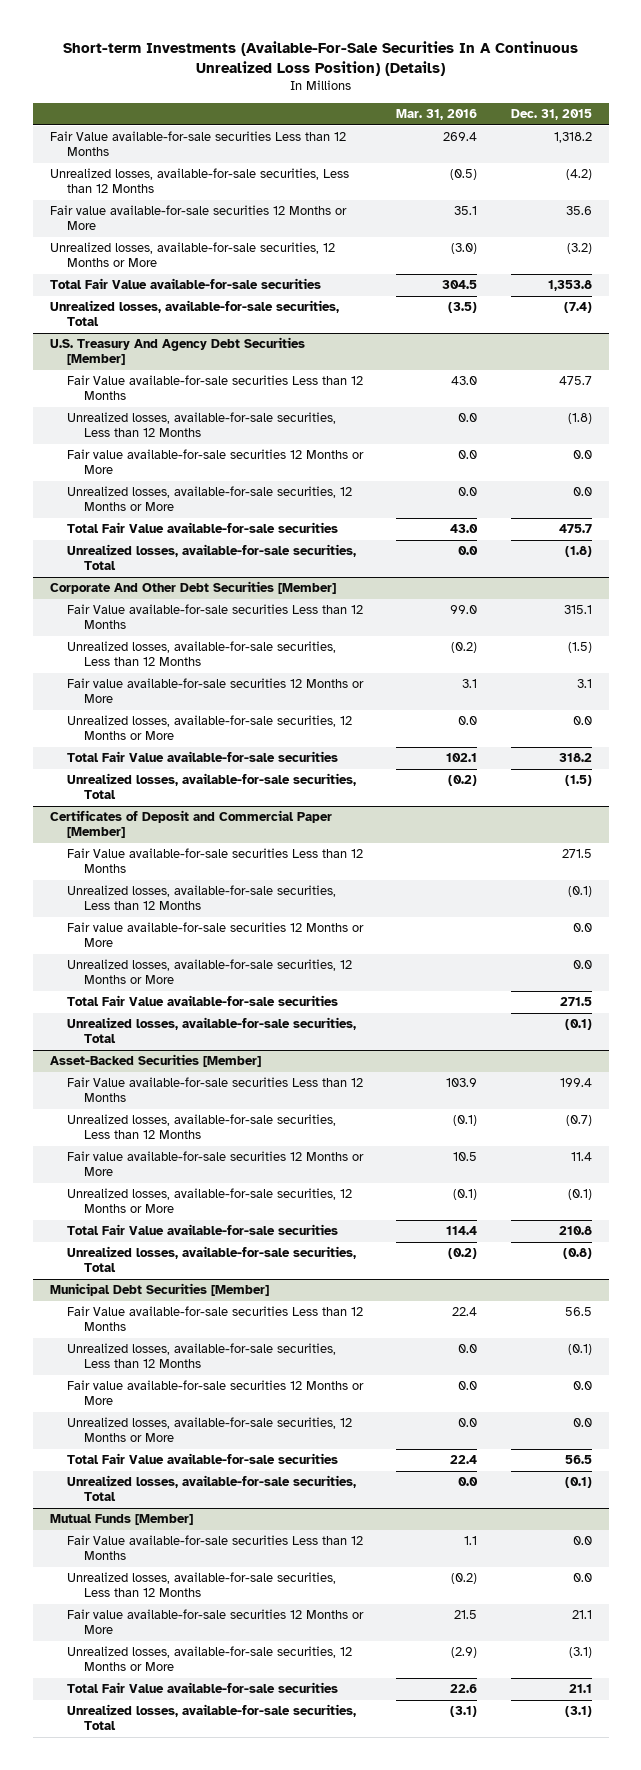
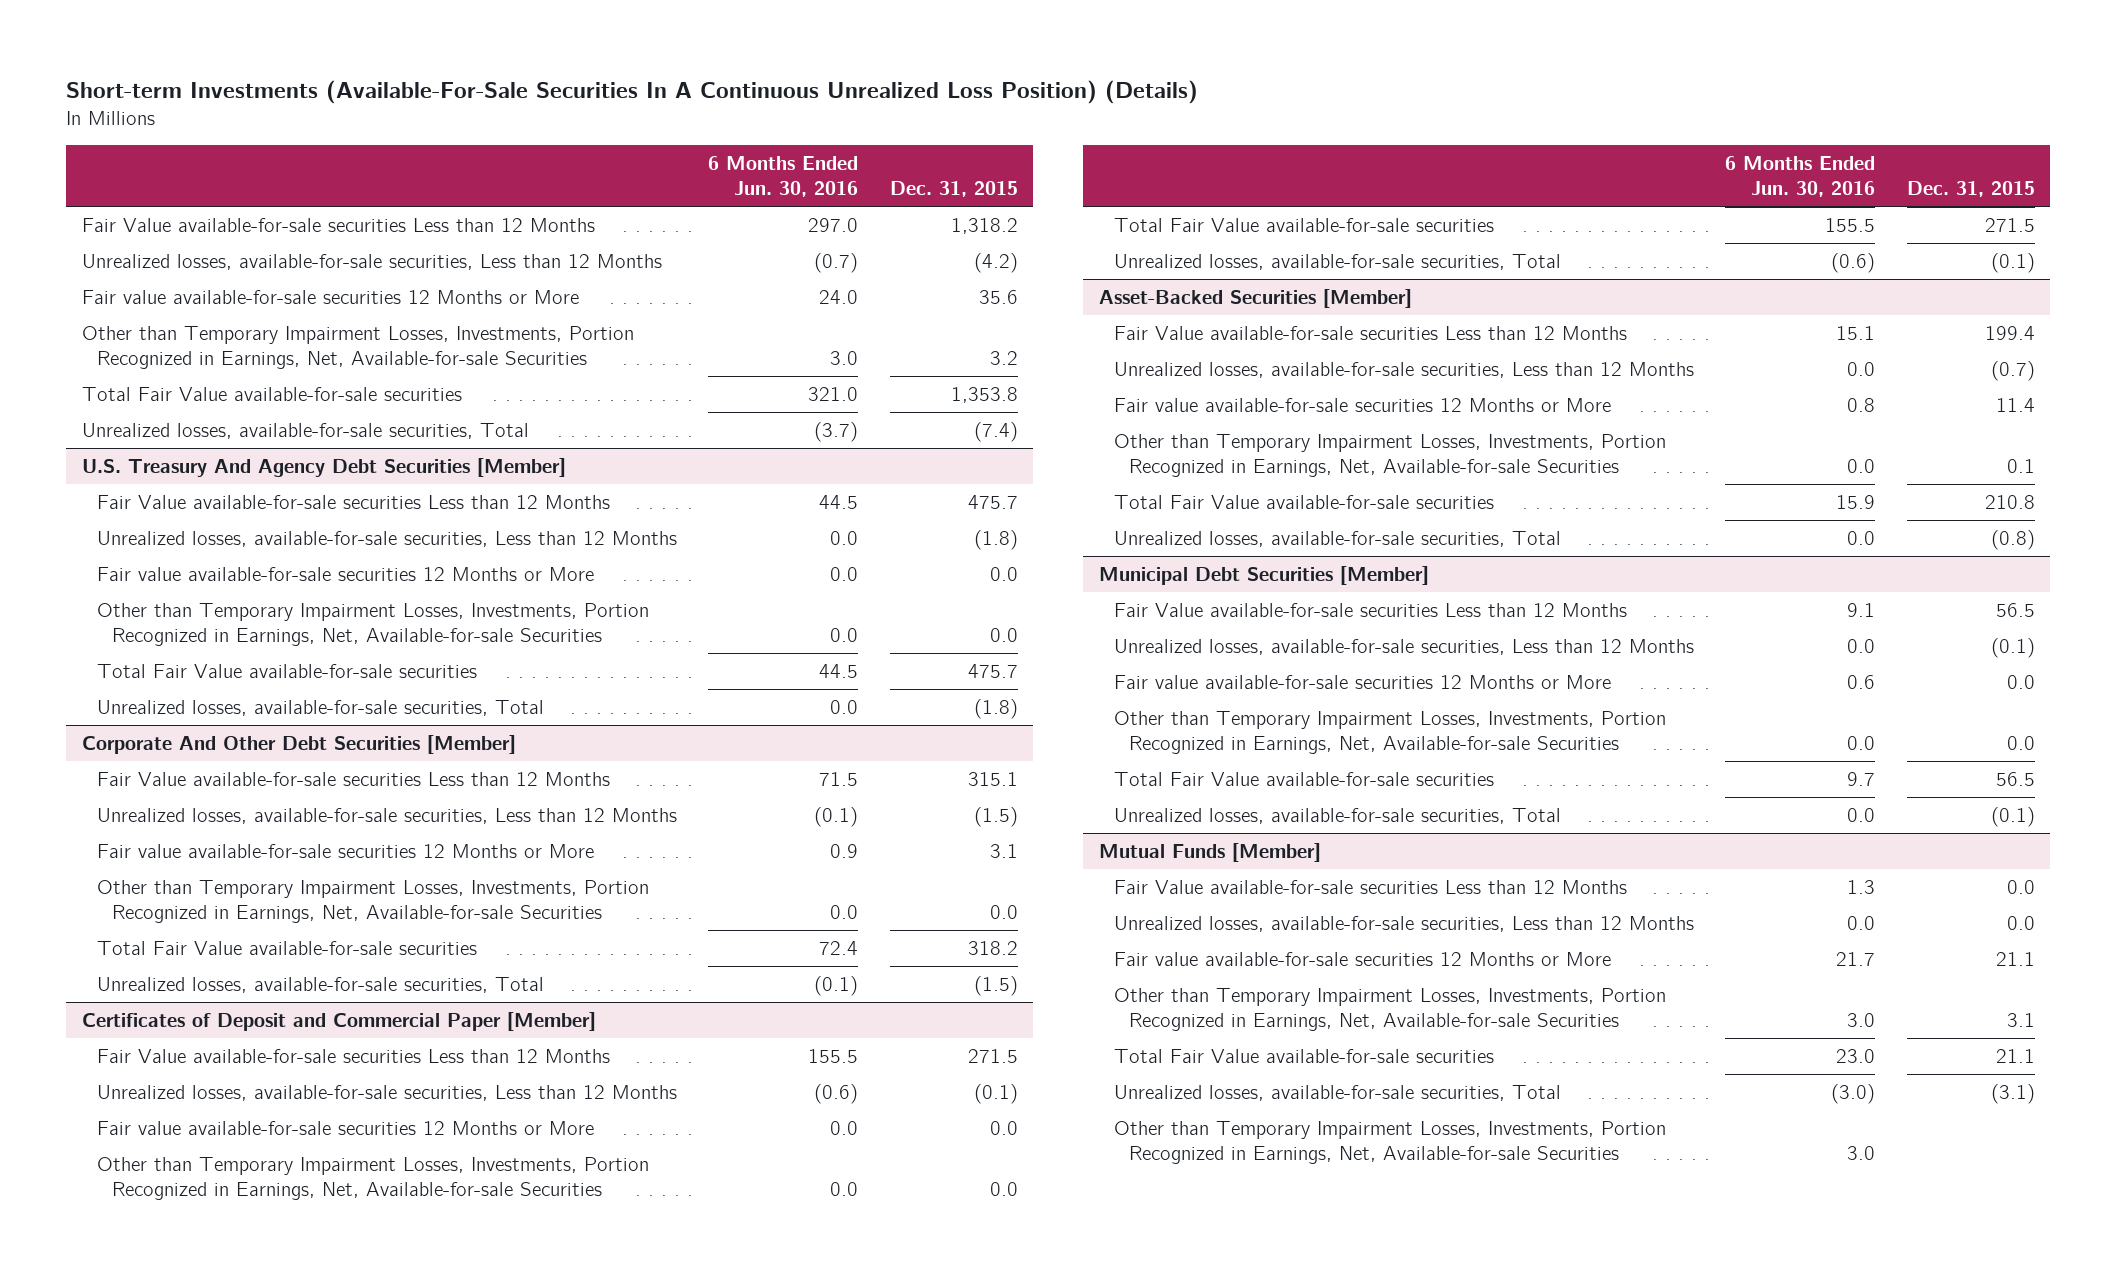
- | Mar. 31, 2016 | Dec. 31, 2015
+ | 6 Months Ended Jun. 30, 2016 | Dec. 31, 2015
- Unrealized losses, available-for-sale securities, 12 Months or More | (3.0) | (3.2)
+ Other than Temporary Impairment Losses, Investments, Portion Recognized in Earnings, Net, Available-for-sale Securities | 3.0 | 3.2
@ U.S. Treasury And Agency Debt Securities [Member]
- Unrealized losses, available-for-sale securities, 12 Months or More | 0.0 | 0.0
+ Other than Temporary Impairment Losses, Investments, Portion Recognized in Earnings, Net, Available-for-sale Securities | 0.0 | 0.0
@ Corporate And Other Debt Securities [Member]
- Unrealized losses, available-for-sale securities, 12 Months or More | 0.0 | 0.0
+ Other than Temporary Impairment Losses, Investments, Portion Recognized in Earnings, Net, Available-for-sale Securities | 0.0 | 0.0
@ Certificates of Deposit and Commercial Paper [Member]
- Unrealized losses, available-for-sale securities, 12 Months or More | | 0.0
+ Other than Temporary Impairment Losses, Investments, Portion Recognized in Earnings, Net, Available-for-sale Securities | 0.0 | 0.0
@ Asset-Backed Securities [Member]
- Unrealized losses, available-for-sale securities, 12 Months or More | (0.1) | (0.1)
+ Other than Temporary Impairment Losses, Investments, Portion Recognized in Earnings, Net, Available-for-sale Securities | 0.0 | 0.1
@ Municipal Debt Securities [Member]
- Unrealized losses, available-for-sale securities, 12 Months or More | 0.0 | 0.0
+ Other than Temporary Impairment Losses, Investments, Portion Recognized in Earnings, Net, Available-for-sale Securities | 0.0 | 0.0
@ Mutual Funds [Member]
- Unrealized losses, available-for-sale securities, 12 Months or More | (2.9) | (3.1)
+ Other than Temporary Impairment Losses, Investments, Portion Recognized in Earnings, Net, Available-for-sale Securities | 3.0 | 3.1
+ Other than Temporary Impairment Losses, Investments, Portion Recognized in Earnings, Net, Available-for-sale Securities | 3.0 |

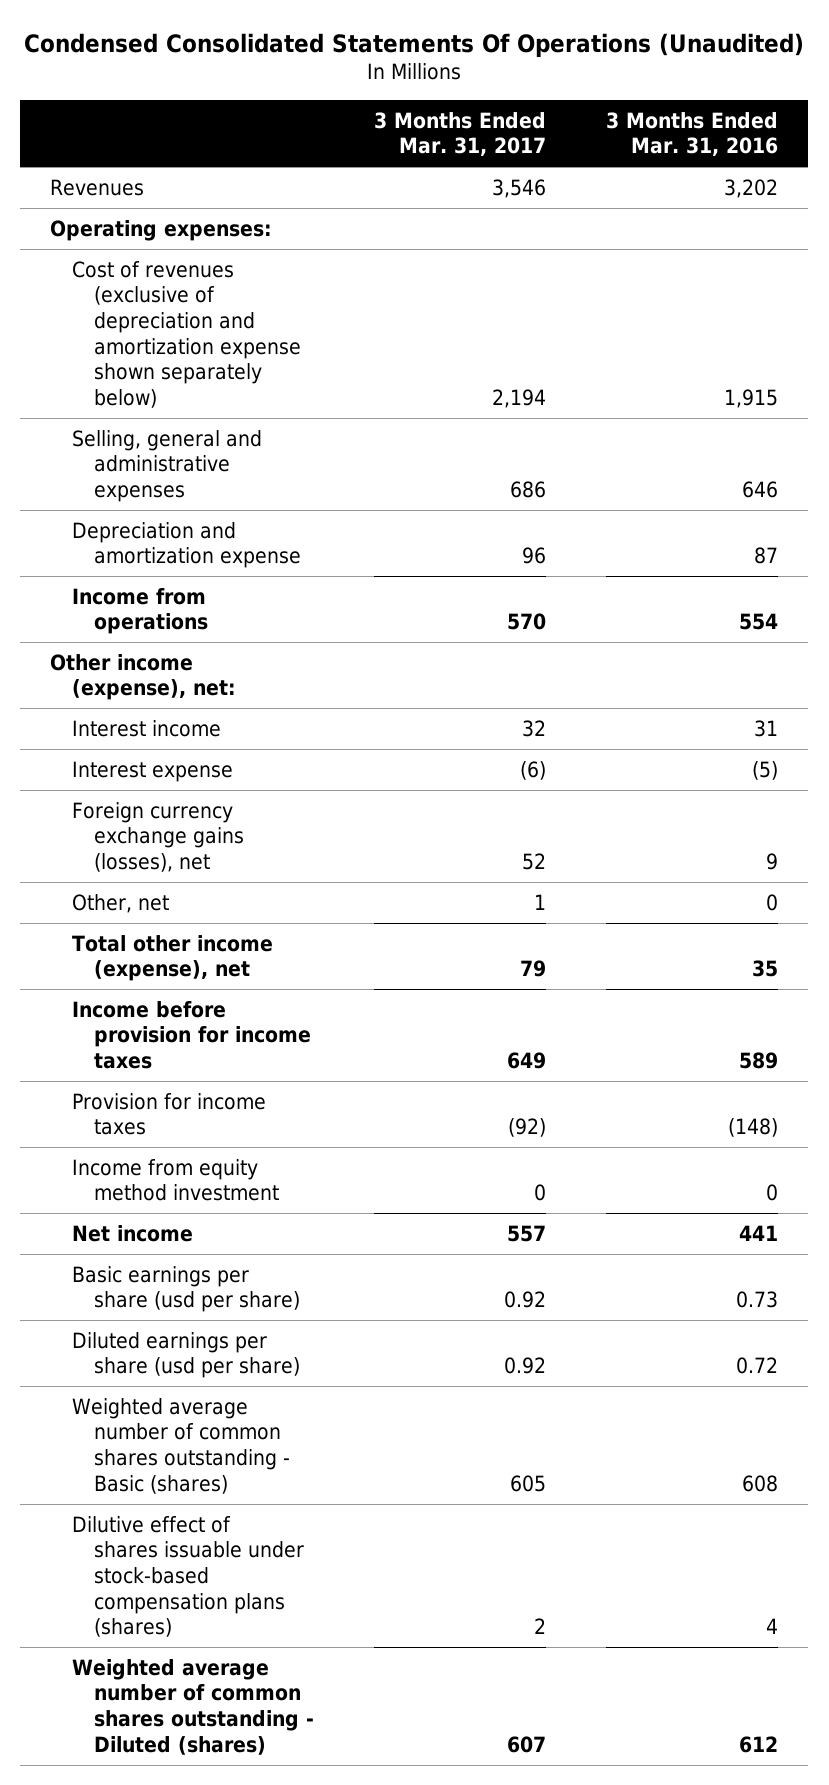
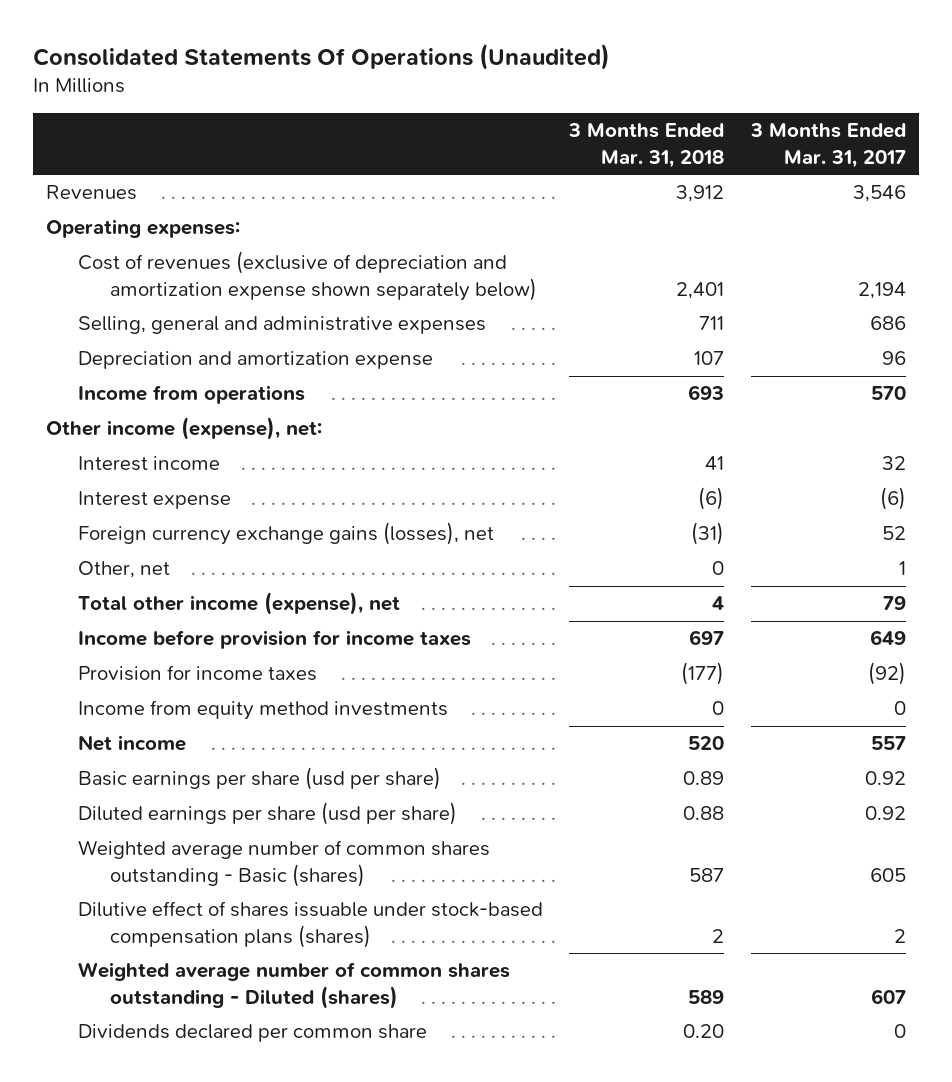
- Condensed Consolidated Statements Of Operations (Unaudited)
+ Consolidated Statements Of Operations (Unaudited)
- | 3 Months Ended Mar. 31, 2017 | 3 Months Ended Mar. 31, 2016
+ | 3 Months Ended Mar. 31, 2018 | 3 Months Ended Mar. 31, 2017
- Income from equity method investment | 0 | 0
+ Income from equity method investments | 0 | 0
+ Dividends declared per common share | 0.20 | 0

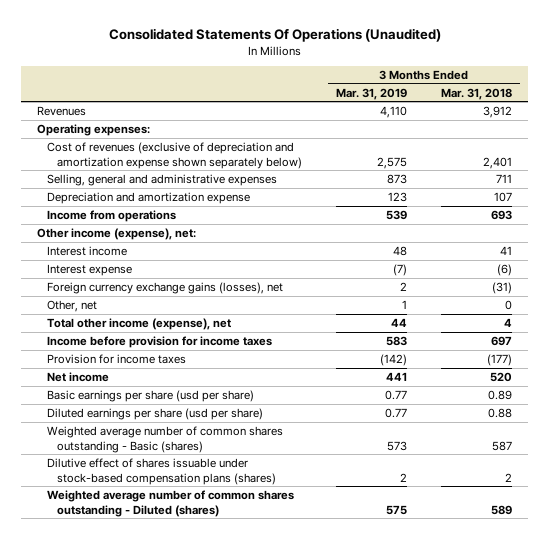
- | 3 Months Ended Mar. 31, 2018 | 3 Months Ended Mar. 31, 2017
+ | 3 Months Ended Mar. 31, 2019 | 3 Months Ended Mar. 31, 2018
- Income from equity method investments | 0 | 0
- Dividends declared per common share | 0.20 | 0

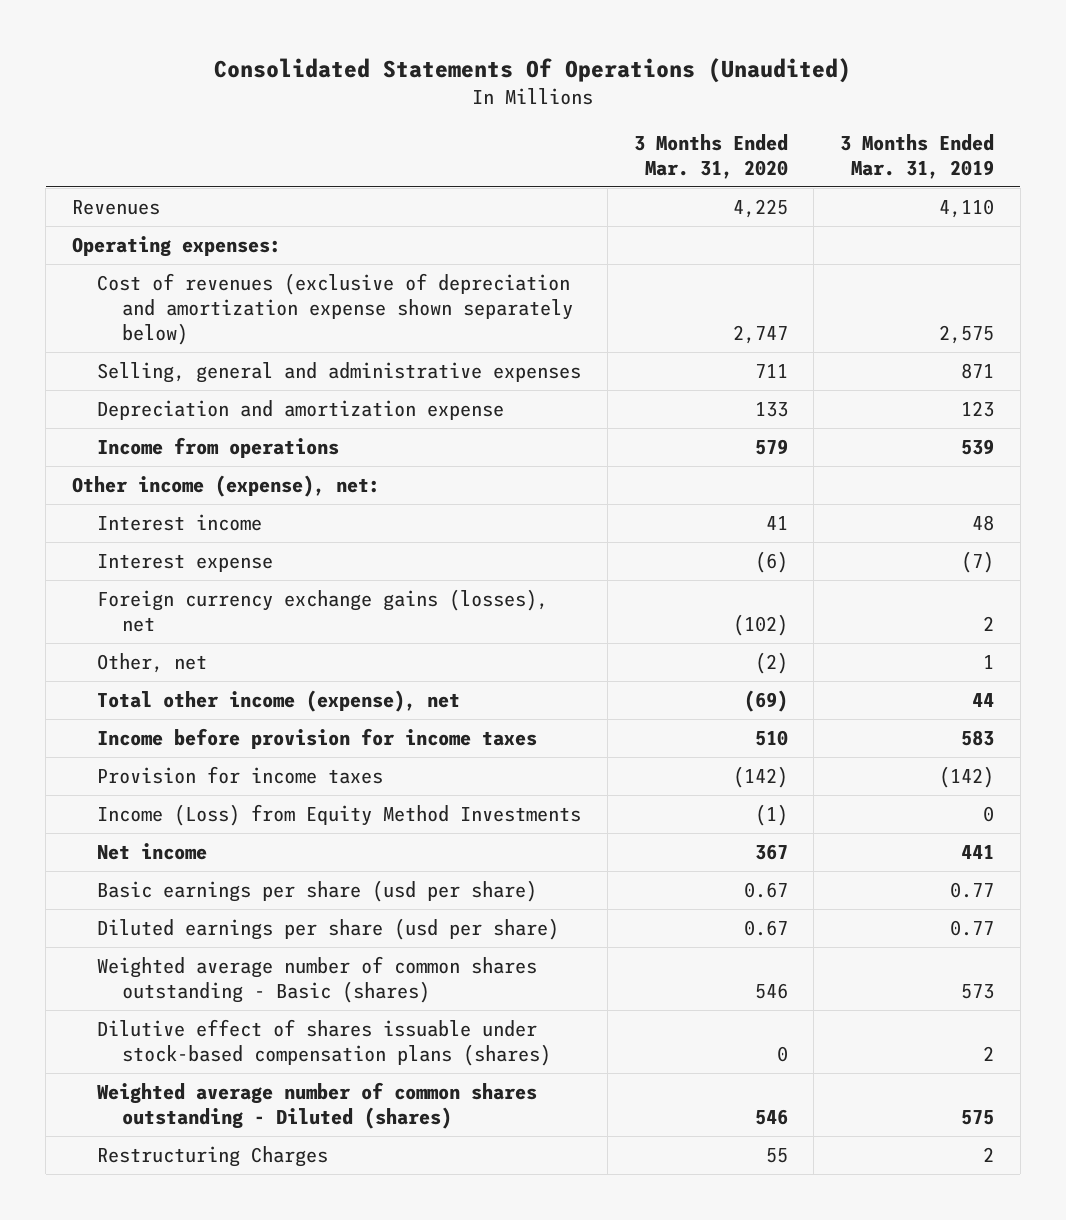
- | 3 Months Ended Mar. 31, 2019 | 3 Months Ended Mar. 31, 2018
+ | 3 Months Ended Mar. 31, 2020 | 3 Months Ended Mar. 31, 2019
- Selling, general and administrative expenses | 873 | 711
+ Selling, general and administrative expenses | 711 | 871
+ Income (Loss) from Equity Method Investments | (1) | 0
+ Restructuring Charges | 55 | 2

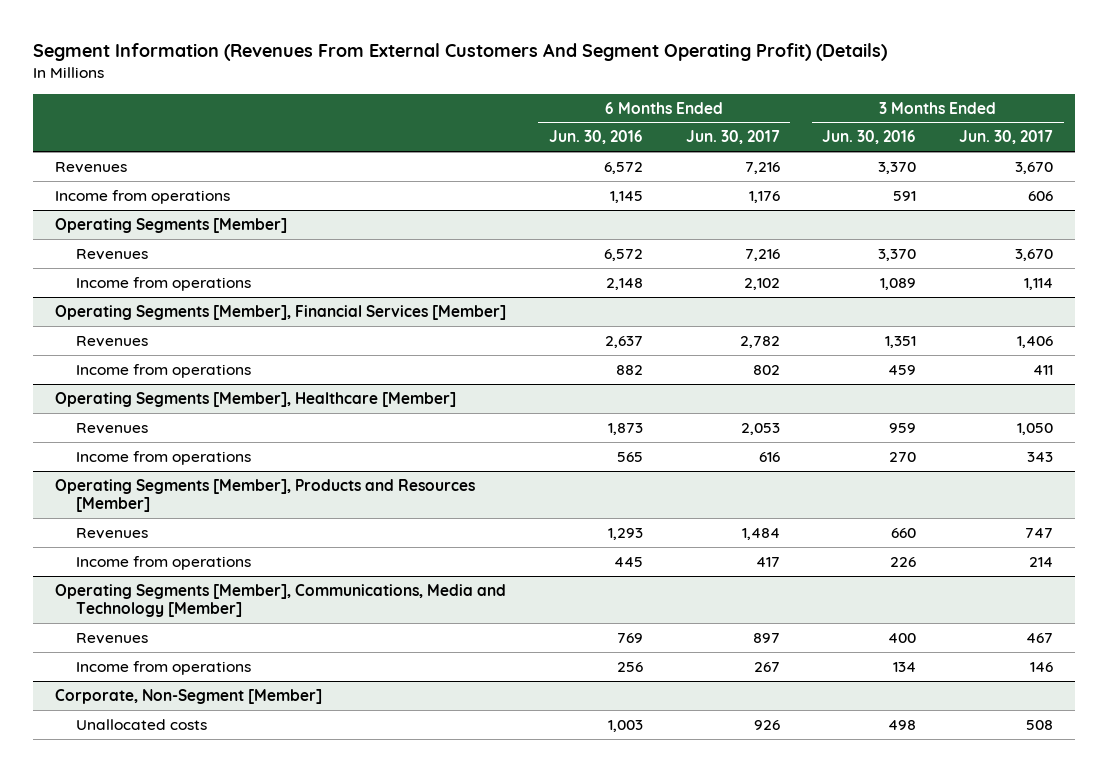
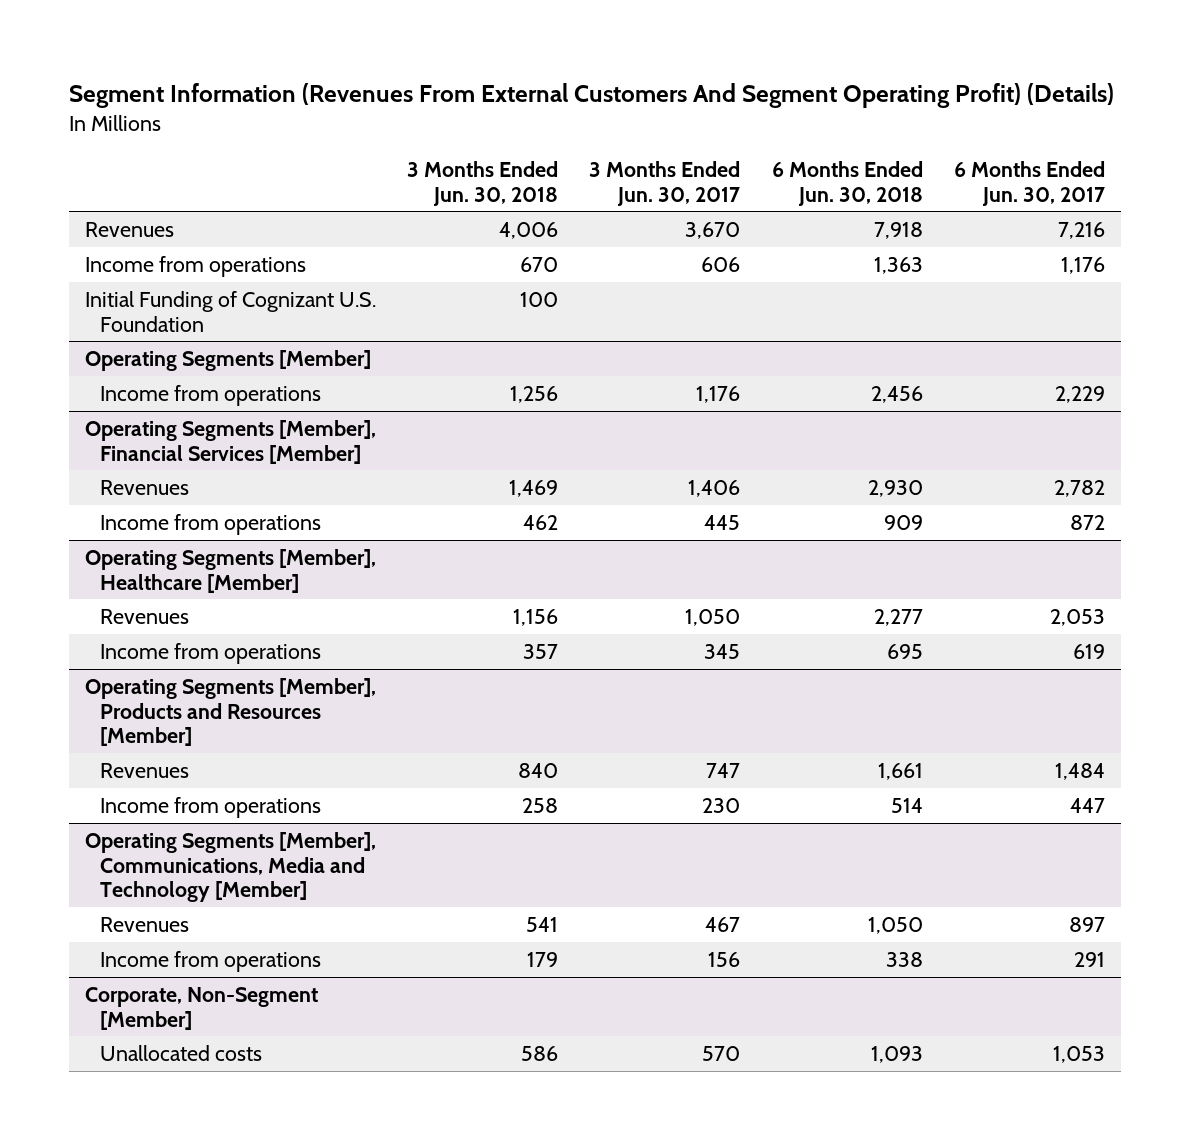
- | 6 Months Ended Jun. 30, 2016 | 6 Months Ended Jun. 30, 2017 | 3 Months Ended Jun. 30, 2016 | 3 Months Ended Jun. 30, 2017
+ | 3 Months Ended Jun. 30, 2018 | 3 Months Ended Jun. 30, 2017 | 6 Months Ended Jun. 30, 2018 | 6 Months Ended Jun. 30, 2017
+ Initial Funding of Cognizant U.S. Foundation | 100 | | |
@ Operating Segments [Member]
- Revenues | 6,572 | 7,216 | 3,370 | 3,670
- Income from operations | 2,148 | 2,102 | 1,089 | 1,114
+ Income from operations | 1,256 | 1,176 | 2,456 | 2,229
@ Operating Segments [Member], Financial Services [Member]
- Income from operations | 882 | 802 | 459 | 411
+ Income from operations | 462 | 445 | 909 | 872
@ Operating Segments [Member], Healthcare [Member]
- Income from operations | 565 | 616 | 270 | 343
+ Income from operations | 357 | 345 | 695 | 619
@ Operating Segments [Member], Products and Resources [Member]
- Income from operations | 445 | 417 | 226 | 214
+ Income from operations | 258 | 230 | 514 | 447
@ Operating Segments [Member], Communications, Media and Technology [Member]
- Income from operations | 256 | 267 | 134 | 146
+ Income from operations | 179 | 156 | 338 | 291
@ Corporate, Non-Segment [Member]
- Unallocated costs | 1,003 | 926 | 498 | 508
+ Unallocated costs | 586 | 570 | 1,093 | 1,053

